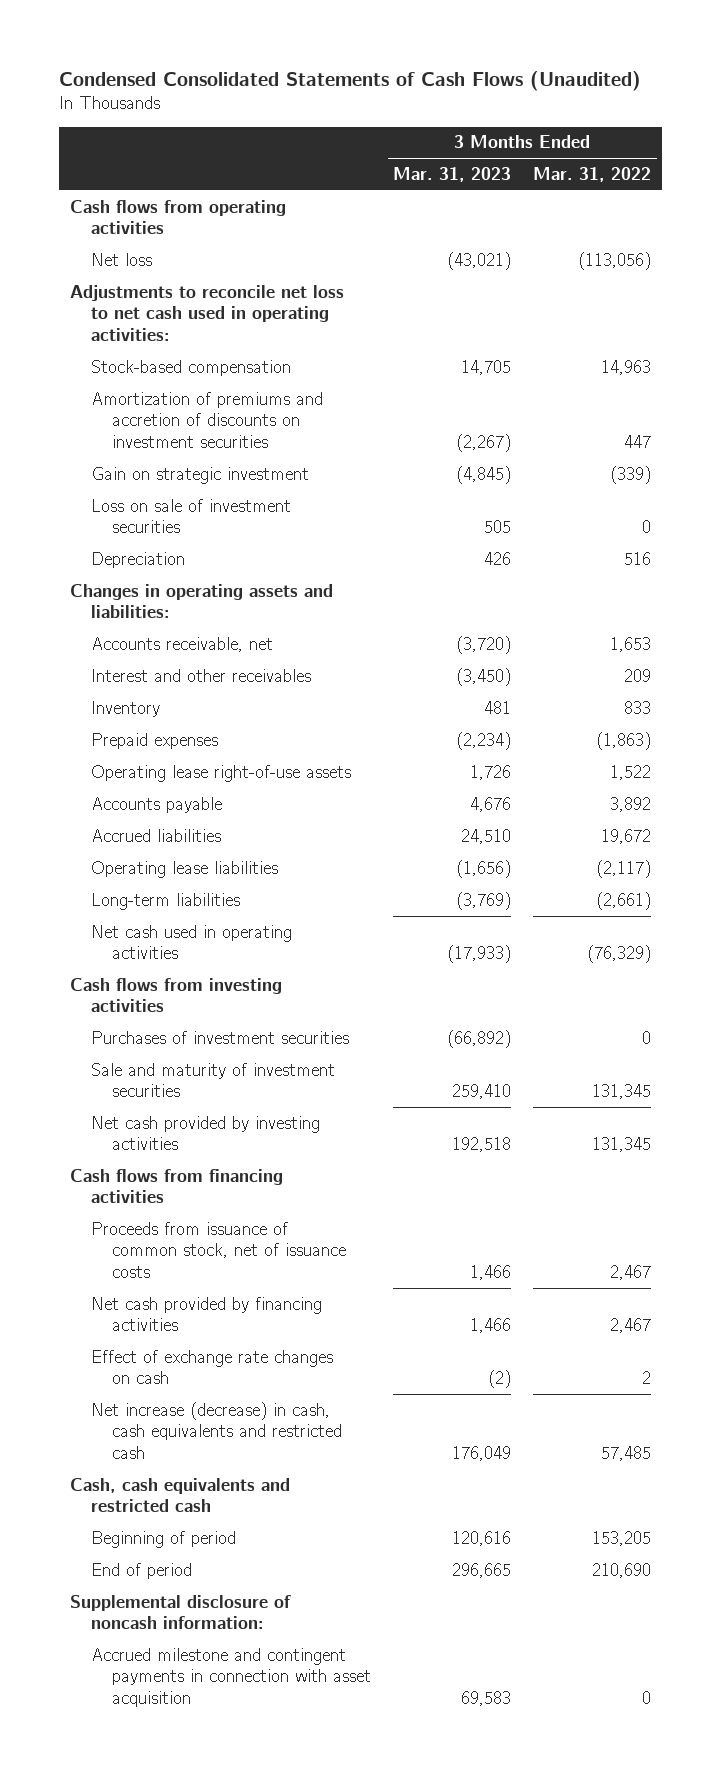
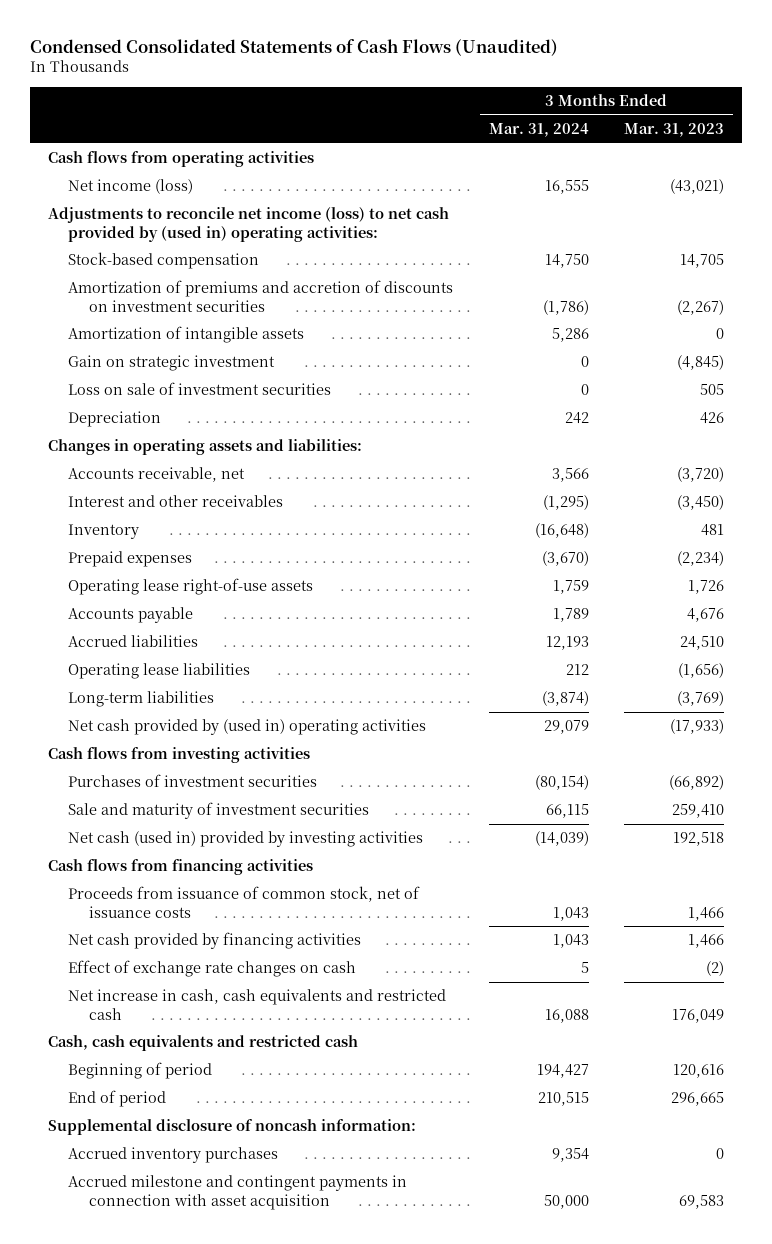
- | 3 Months Ended Mar. 31, 2023 | 3 Months Ended Mar. 31, 2022
+ | 3 Months Ended Mar. 31, 2024 | 3 Months Ended Mar. 31, 2023
- Net loss | (43,021) | (113,056)
- Adjustments to reconcile net loss to net cash used in operating activities:
+ Net income (loss) | 16,555 | (43,021)
+ Adjustments to reconcile net income (loss) to net cash provided by (used in) operating activities:
+ Amortization of intangible assets | 5,286 | 0
- Net cash used in operating activities | (17,933) | (76,329)
+ Net cash provided by (used in) operating activities | 29,079 | (17,933)
- Net cash provided by investing activities | 192,518 | 131,345
+ Net cash (used in) provided by investing activities | (14,039) | 192,518
- Net increase (decrease) in cash, cash equivalents and restricted cash | 176,049 | 57,485
+ Net increase in cash, cash equivalents and restricted cash | 16,088 | 176,049
+ Accrued inventory purchases | 9,354 | 0

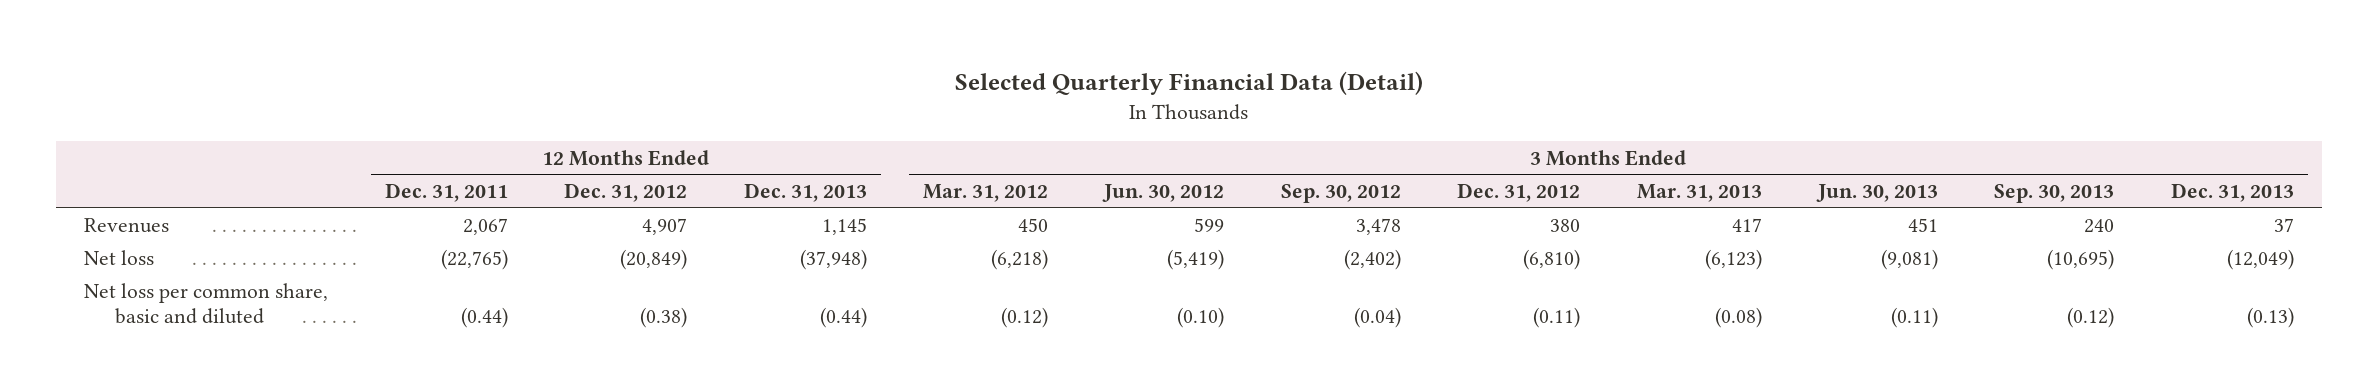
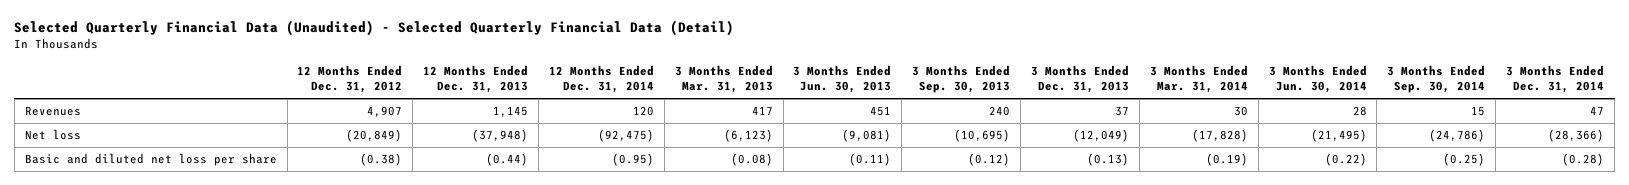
- Selected Quarterly Financial Data (Detail)
+ Selected Quarterly Financial Data (Unaudited) - Selected Quarterly Financial Data (Detail)
- | 12 Months Ended Dec. 31, 2011 | 12 Months Ended Dec. 31, 2012 | 12 Months Ended Dec. 31, 2013 | 3 Months Ended Mar. 31, 2012 | 3 Months Ended Jun. 30, 2012 | 3 Months Ended Sep. 30, 2012 | 3 Months Ended Dec. 31, 2012 | 3 Months Ended Mar. 31, 2013 | 3 Months Ended Jun. 30, 2013 | 3 Months Ended Sep. 30, 2013 | 3 Months Ended Dec. 31, 2013
+ | 12 Months Ended Dec. 31, 2012 | 12 Months Ended Dec. 31, 2013 | 12 Months Ended Dec. 31, 2014 | 3 Months Ended Mar. 31, 2013 | 3 Months Ended Jun. 30, 2013 | 3 Months Ended Sep. 30, 2013 | 3 Months Ended Dec. 31, 2013 | 3 Months Ended Mar. 31, 2014 | 3 Months Ended Jun. 30, 2014 | 3 Months Ended Sep. 30, 2014 | 3 Months Ended Dec. 31, 2014
- Net loss per common share, basic and diluted | (0.44) | (0.38) | (0.44) | (0.12) | (0.10) | (0.04) | (0.11) | (0.08) | (0.11) | (0.12) | (0.13)
+ Basic and diluted net loss per share | (0.38) | (0.44) | (0.95) | (0.08) | (0.11) | (0.12) | (0.13) | (0.19) | (0.22) | (0.25) | (0.28)

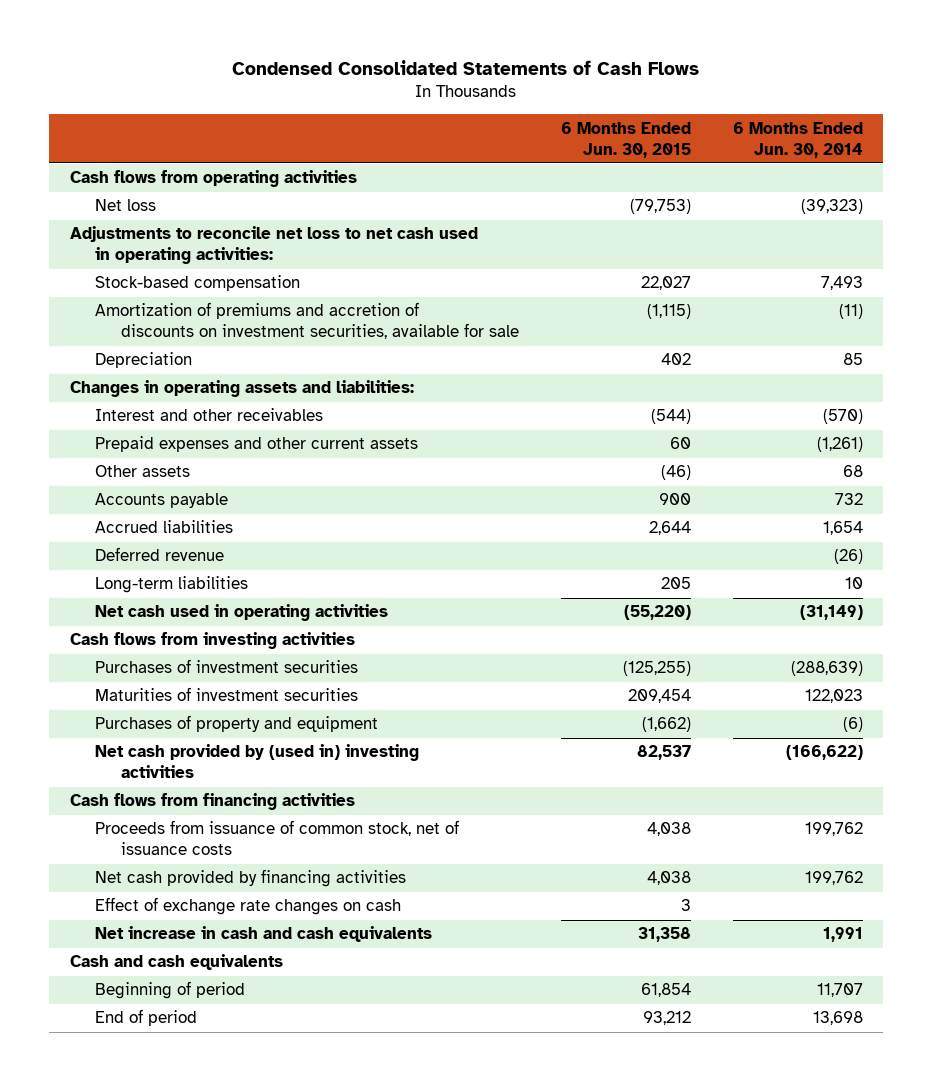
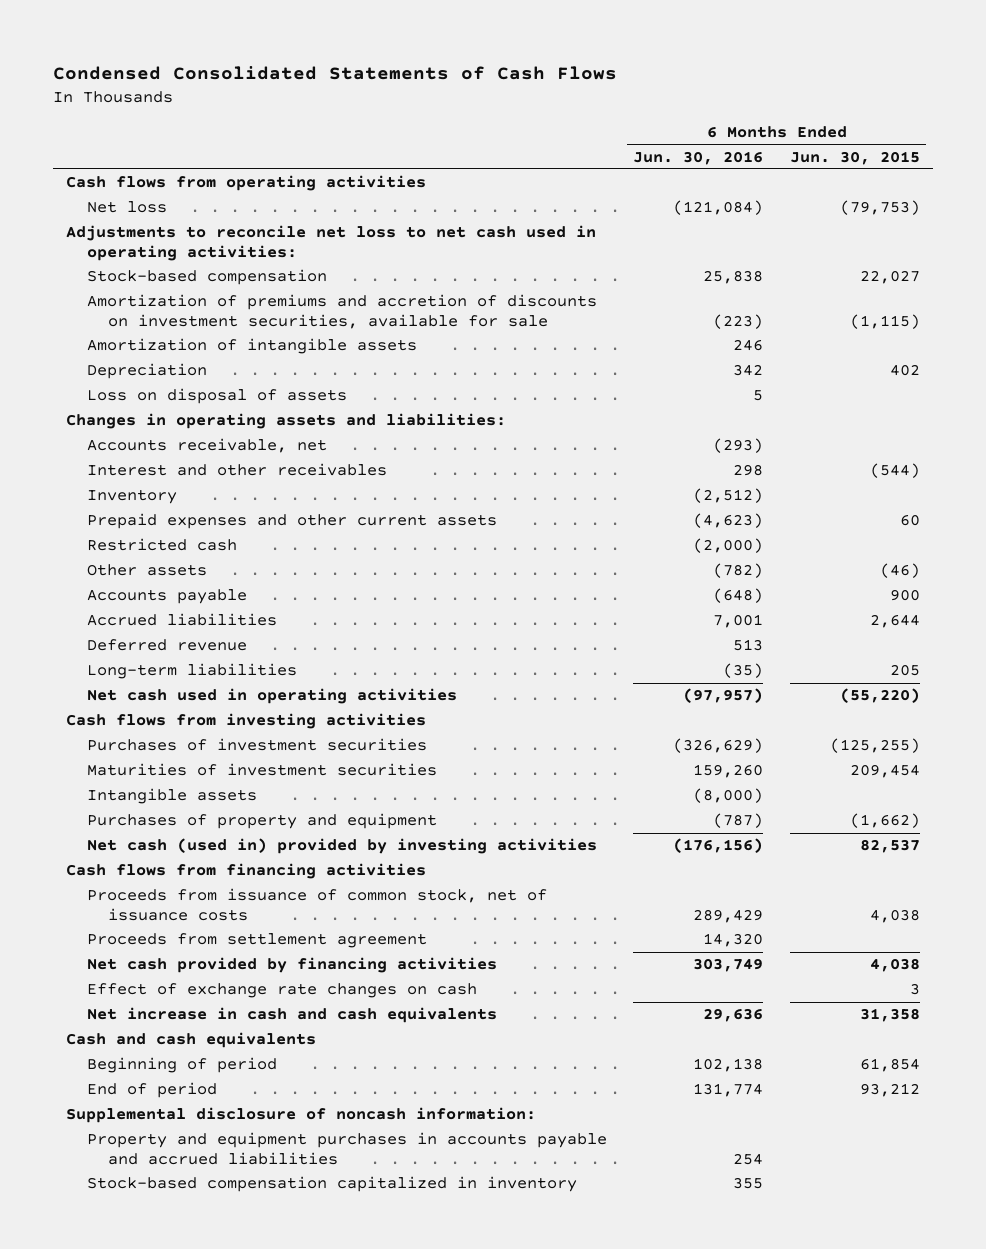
- | 6 Months Ended Jun. 30, 2015 | 6 Months Ended Jun. 30, 2014
+ | 6 Months Ended Jun. 30, 2016 | 6 Months Ended Jun. 30, 2015
+ Amortization of intangible assets | 246 |
+ Loss on disposal of assets | 5 |
+ Accounts receivable, net | (293) |
+ Inventory | (2,512) |
+ Restricted cash | (2,000) |
+ Intangible assets | (8,000) |
- Net cash provided by (used in) investing activities | 82,537 | (166,622)
+ Net cash (used in) provided by investing activities | (176,156) | 82,537
+ Proceeds from settlement agreement | 14,320 |
+ Supplemental disclosure of noncash information:
+ Property and equipment purchases in accounts payable and accrued liabilities | 254 |
+ Stock-based compensation capitalized in inventory | 355 |

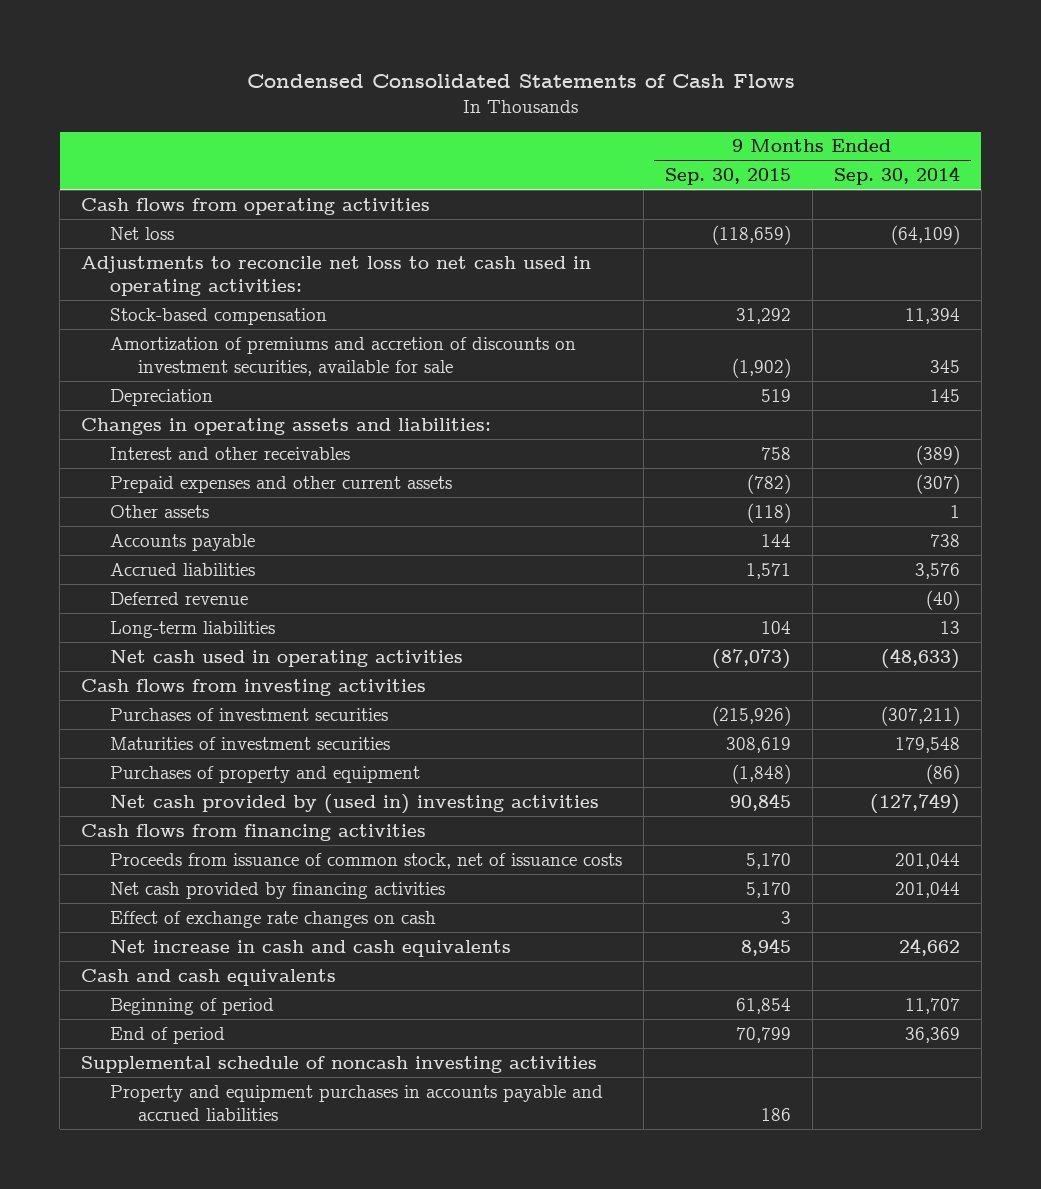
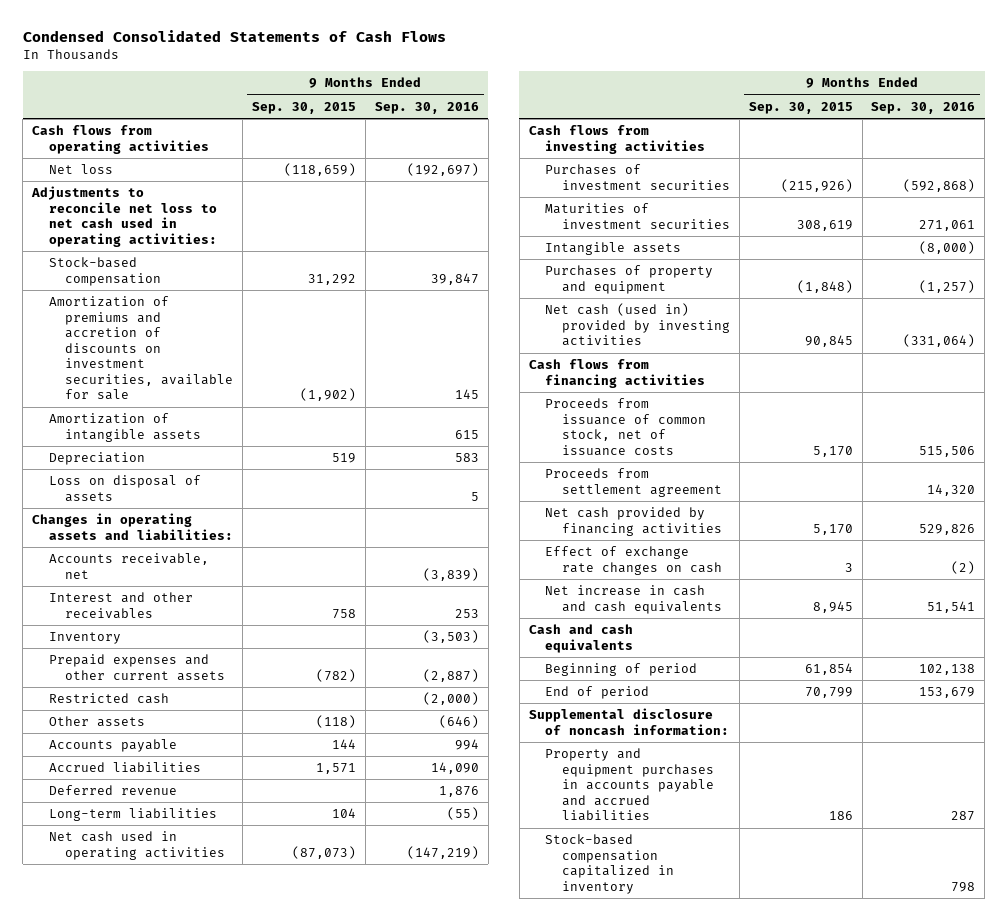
- | 9 Months Ended Sep. 30, 2015 | 9 Months Ended Sep. 30, 2014
+ | 9 Months Ended Sep. 30, 2015 | 9 Months Ended Sep. 30, 2016
+ Amortization of intangible assets | | 615
+ Loss on disposal of assets | | 5
+ Accounts receivable, net | | (3,839)
+ Inventory | | (3,503)
+ Restricted cash | | (2,000)
+ Intangible assets | | (8,000)
- Net cash provided by (used in) investing activities | 90,845 | (127,749)
+ Net cash (used in) provided by investing activities | 90,845 | (331,064)
+ Proceeds from settlement agreement | | 14,320
- Supplemental schedule of noncash investing activities
+ Supplemental disclosure of noncash information:
+ Stock-based compensation capitalized in inventory | | 798

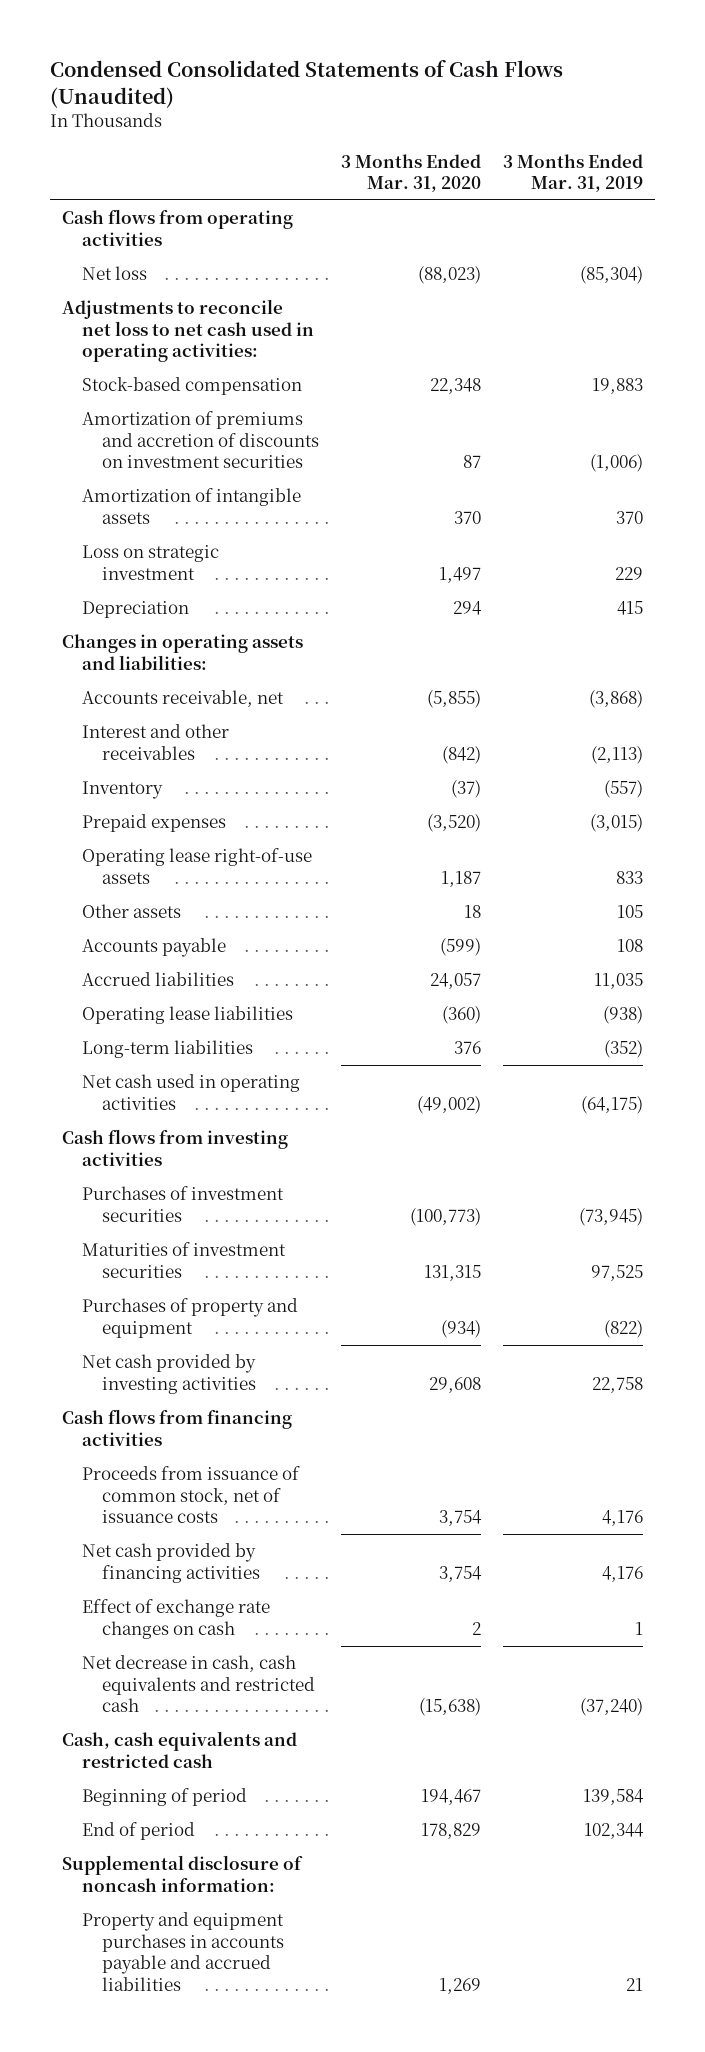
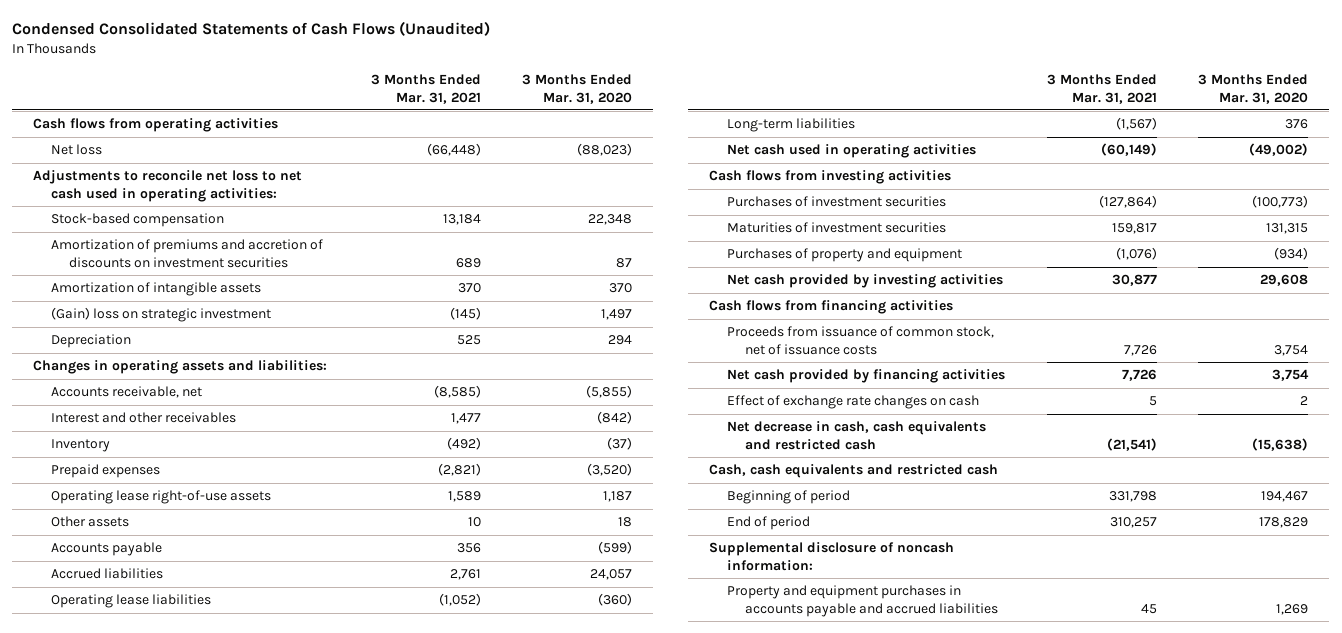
- | 3 Months Ended Mar. 31, 2020 | 3 Months Ended Mar. 31, 2019
+ | 3 Months Ended Mar. 31, 2021 | 3 Months Ended Mar. 31, 2020
- Loss on strategic investment | 1,497 | 229
+ (Gain) loss on strategic investment | (145) | 1,497

